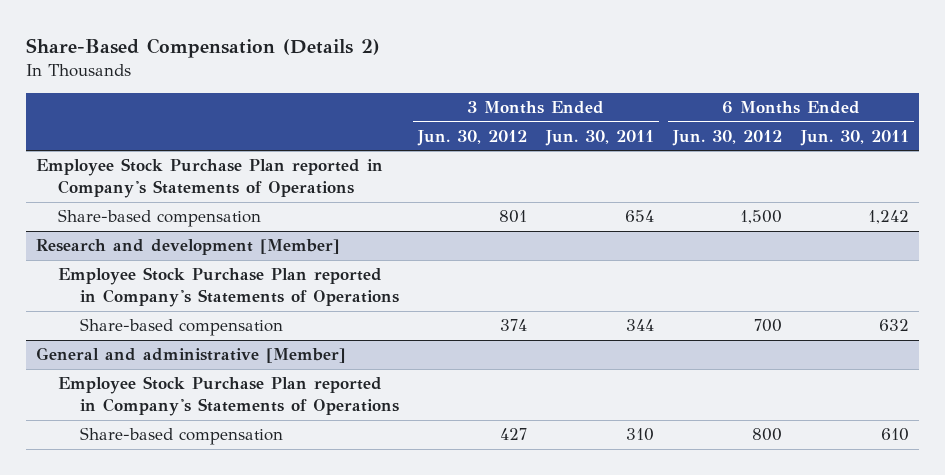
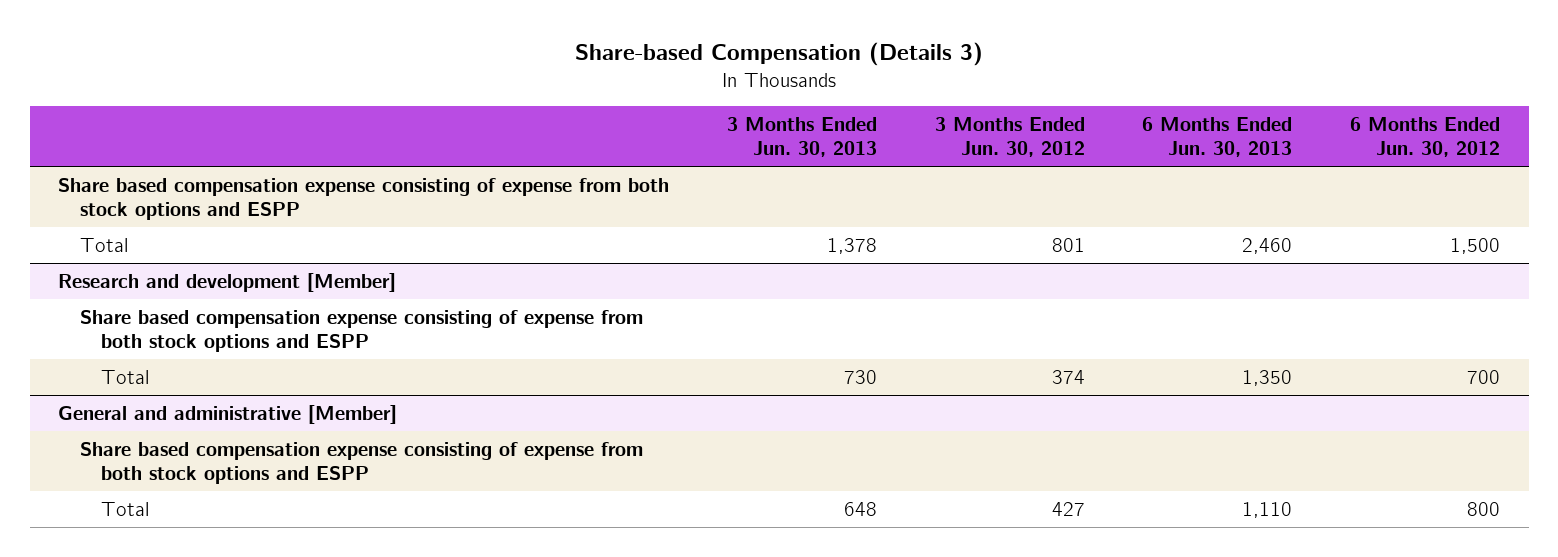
- Share-Based Compensation (Details 2)
+ Share-based Compensation (Details 3)
- | 3 Months Ended Jun. 30, 2012 | 3 Months Ended Jun. 30, 2011 | 6 Months Ended Jun. 30, 2012 | 6 Months Ended Jun. 30, 2011
+ | 3 Months Ended Jun. 30, 2013 | 3 Months Ended Jun. 30, 2012 | 6 Months Ended Jun. 30, 2013 | 6 Months Ended Jun. 30, 2012
- Employee Stock Purchase Plan reported in Company's Statements of Operations
- Share-based compensation | 801 | 654 | 1,500 | 1,242
+ Share based compensation expense consisting of expense from both stock options and ESPP
+ Total | 1,378 | 801 | 2,460 | 1,500
@ Research and development [Member]
- Employee Stock Purchase Plan reported in Company's Statements of Operations
- Share-based compensation | 374 | 344 | 700 | 632
+ Share based compensation expense consisting of expense from both stock options and ESPP
+ Total | 730 | 374 | 1,350 | 700
@ General and administrative [Member]
- Employee Stock Purchase Plan reported in Company's Statements of Operations
- Share-based compensation | 427 | 310 | 800 | 610
+ Share based compensation expense consisting of expense from both stock options and ESPP
+ Total | 648 | 427 | 1,110 | 800

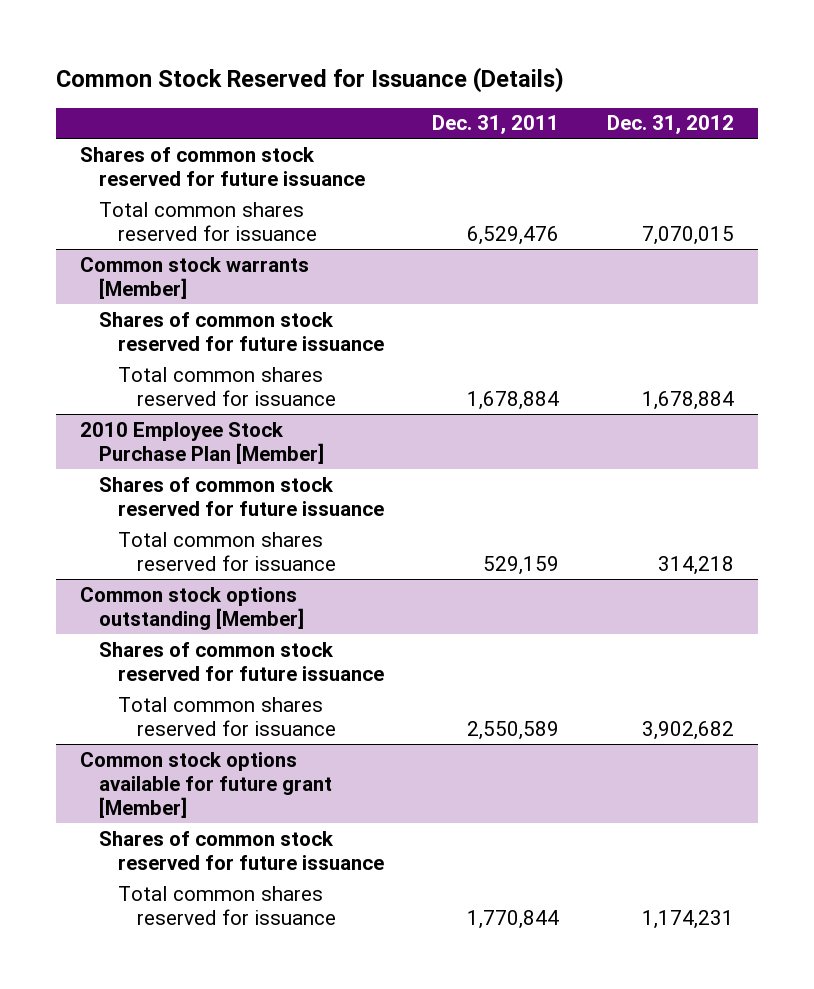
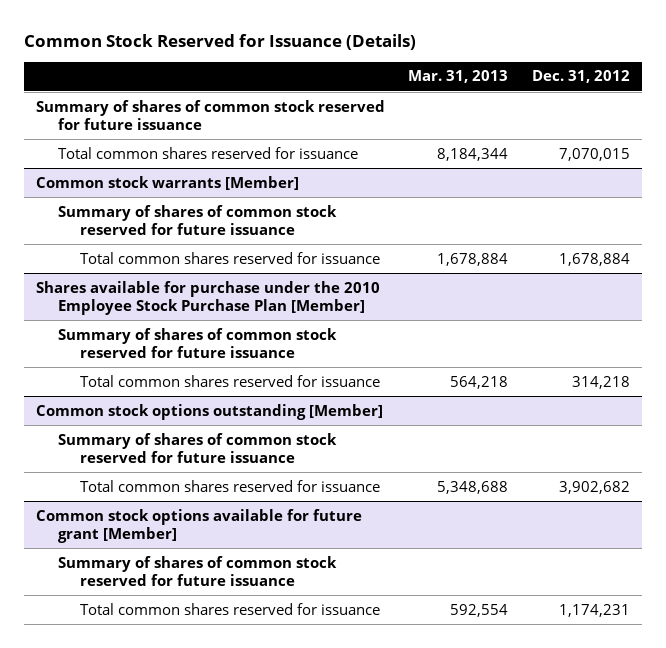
- | Dec. 31, 2011 | Dec. 31, 2012
+ | Mar. 31, 2013 | Dec. 31, 2012
- Shares of common stock reserved for future issuance
+ Summary of shares of common stock reserved for future issuance
@ Common stock warrants [Member]
- Shares of common stock reserved for future issuance
+ Summary of shares of common stock reserved for future issuance
- 2010 Employee Stock Purchase Plan [Member]
- Shares of common stock reserved for future issuance
+ Shares available for purchase under the 2010 Employee Stock Purchase Plan [Member]
+ Summary of shares of common stock reserved for future issuance
@ Common stock options outstanding [Member]
- Shares of common stock reserved for future issuance
+ Summary of shares of common stock reserved for future issuance
@ Common stock options available for future grant [Member]
- Shares of common stock reserved for future issuance
+ Summary of shares of common stock reserved for future issuance

